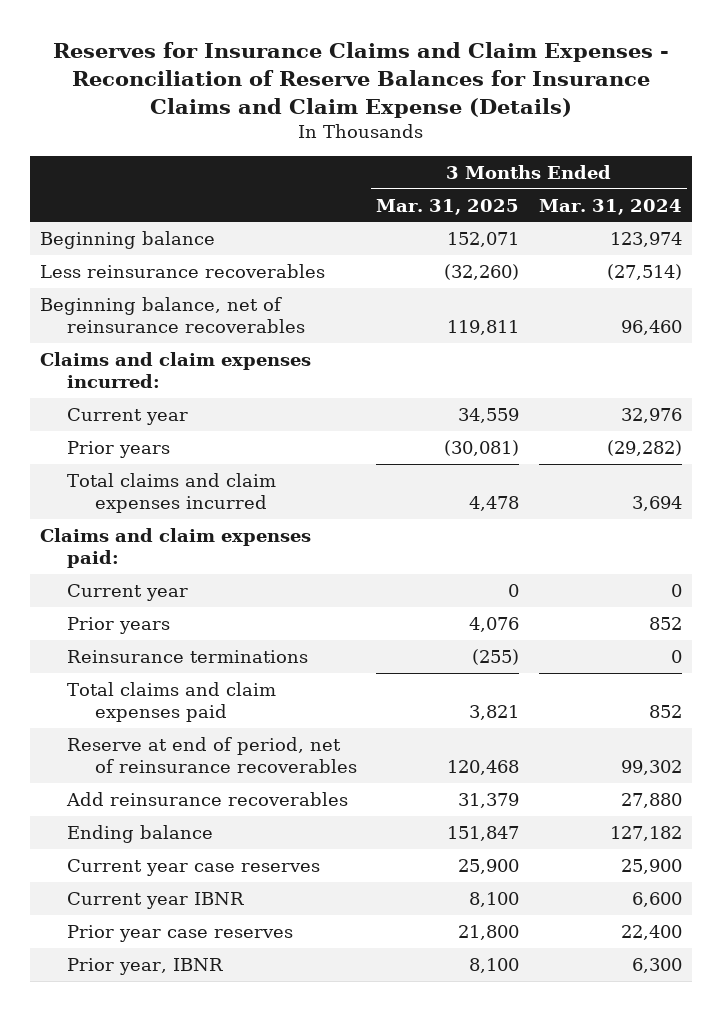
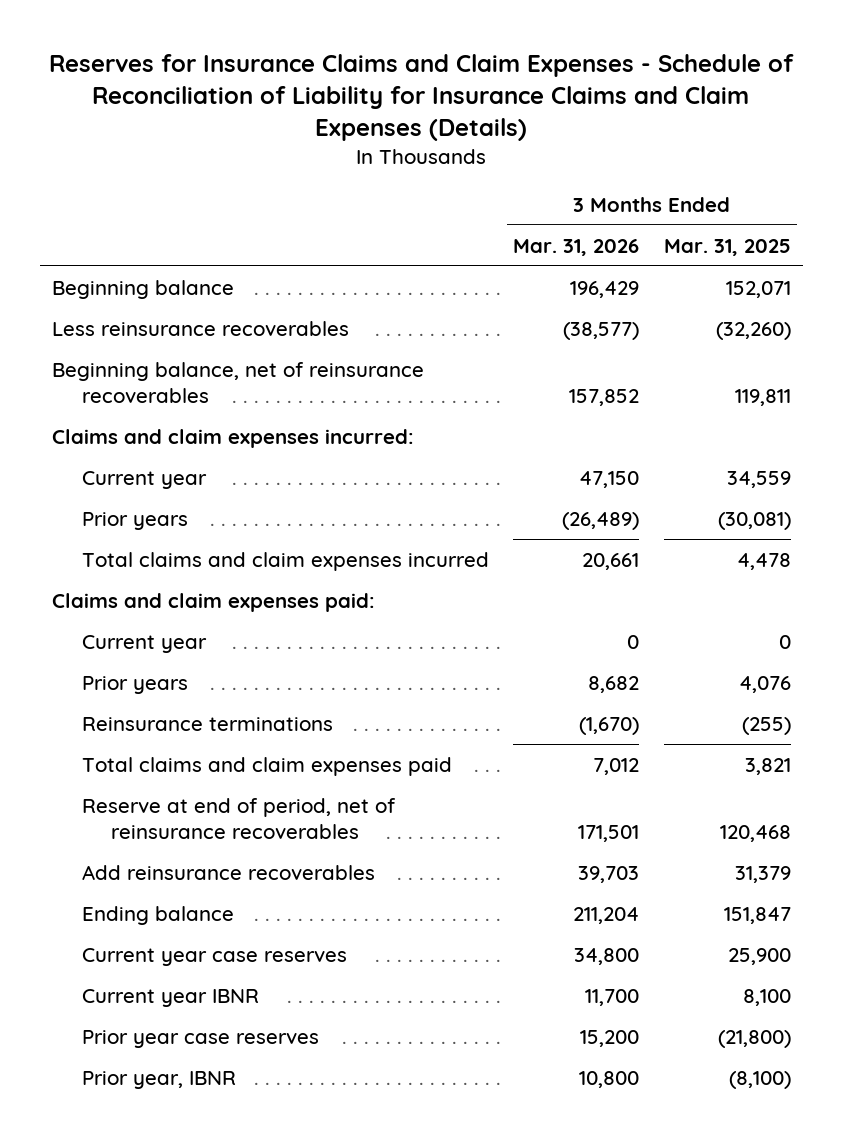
- Reserves for Insurance Claims and Claim Expenses - Reconciliation of Reserve Balances for Insurance Claims and Claim Expense (Details)
+ Reserves for Insurance Claims and Claim Expenses - Schedule of Reconciliation of Liability for Insurance Claims and Claim Expenses (Details)
- | 3 Months Ended Mar. 31, 2025 | 3 Months Ended Mar. 31, 2024
+ | 3 Months Ended Mar. 31, 2026 | 3 Months Ended Mar. 31, 2025
- Prior year case reserves | 21,800 | 22,400
- Prior year, IBNR | 8,100 | 6,300
+ Prior year case reserves | 15,200 | (21,800)
+ Prior year, IBNR | 10,800 | (8,100)

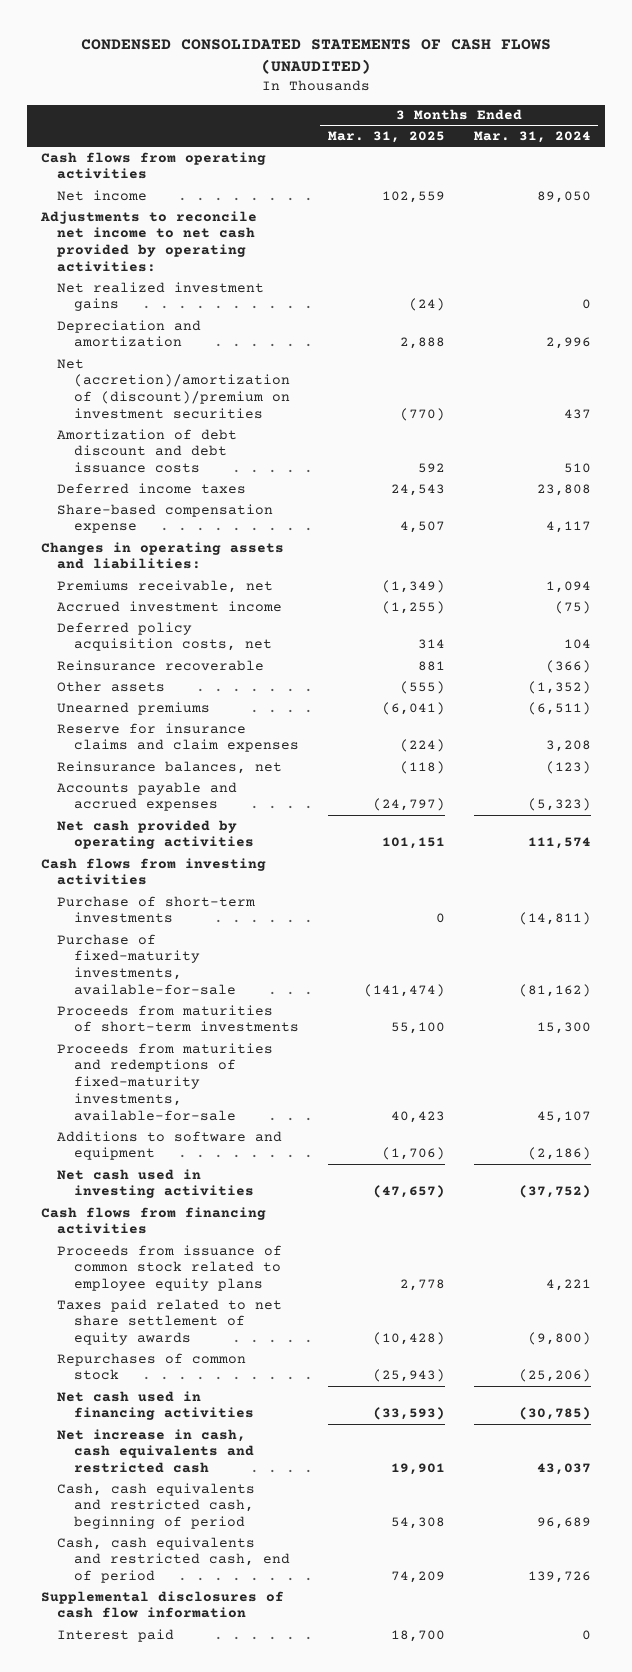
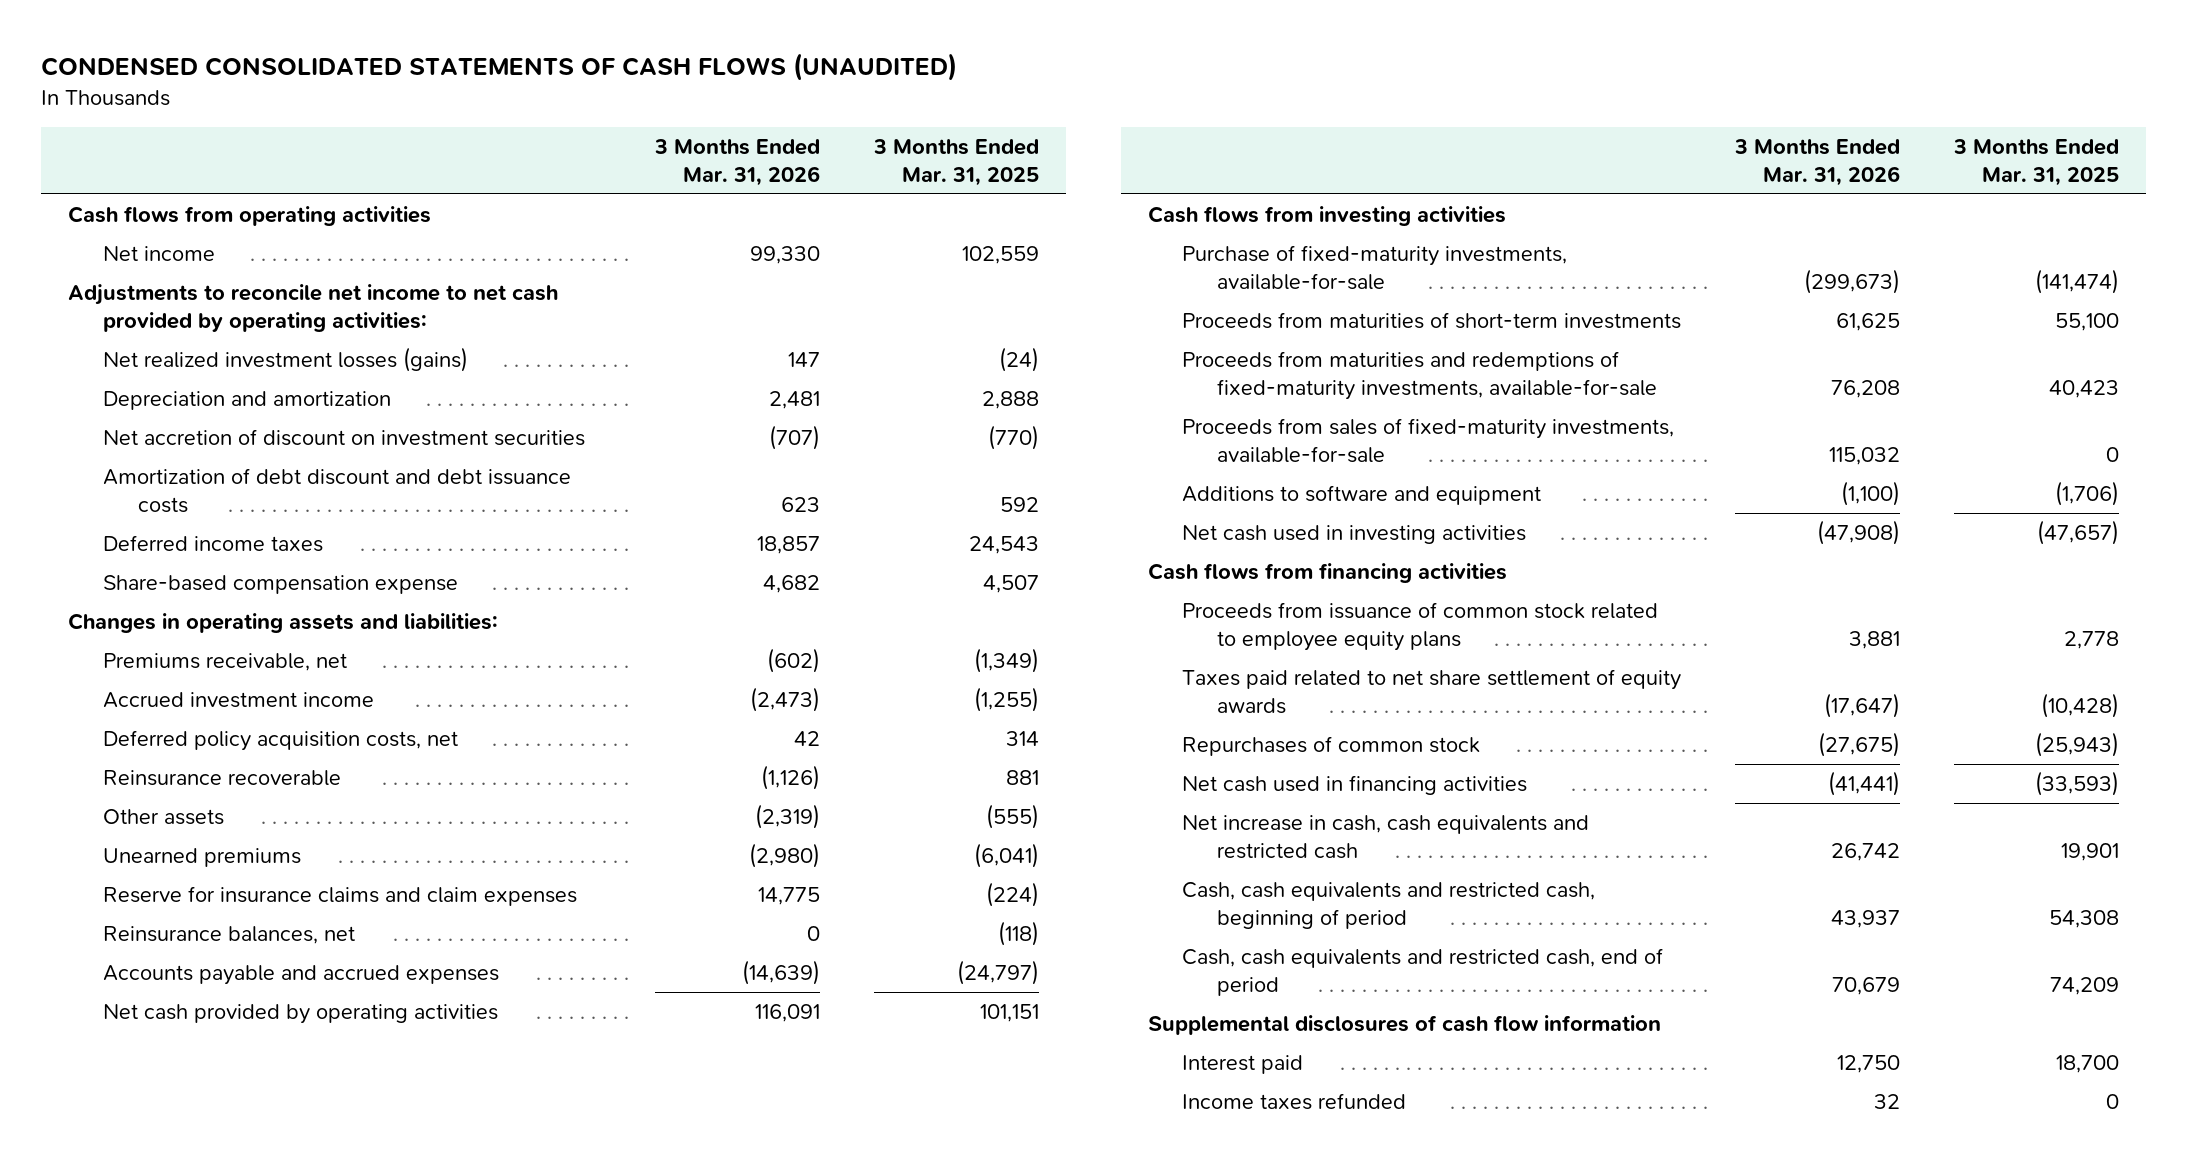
- | 3 Months Ended Mar. 31, 2025 | 3 Months Ended Mar. 31, 2024
+ | 3 Months Ended Mar. 31, 2026 | 3 Months Ended Mar. 31, 2025
- Net realized investment gains | (24) | 0
+ Net realized investment losses (gains) | 147 | (24)
- Net (accretion)/amortization of (discount)/premium on investment securities | (770) | 437
+ Net accretion of discount on investment securities | (707) | (770)
- Purchase of short-term investments | 0 | (14,811)
+ Proceeds from sales of fixed-maturity investments, available-for-sale | 115,032 | 0
+ Income taxes refunded | 32 | 0

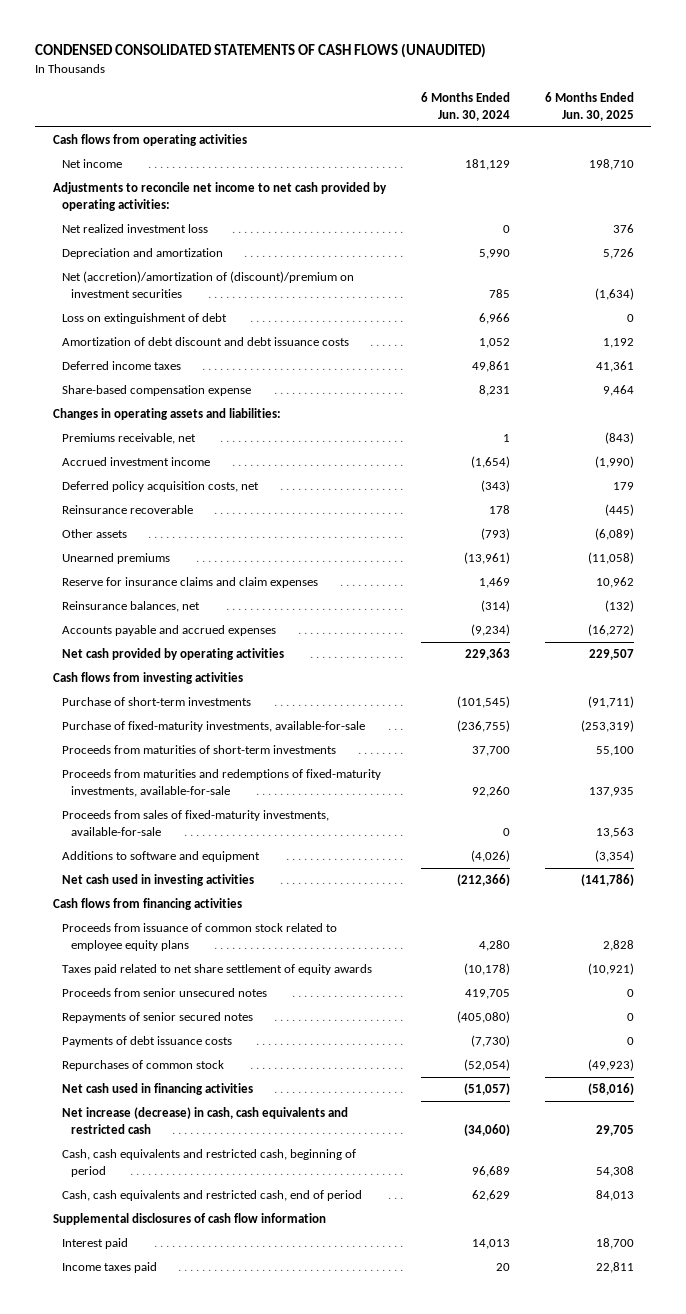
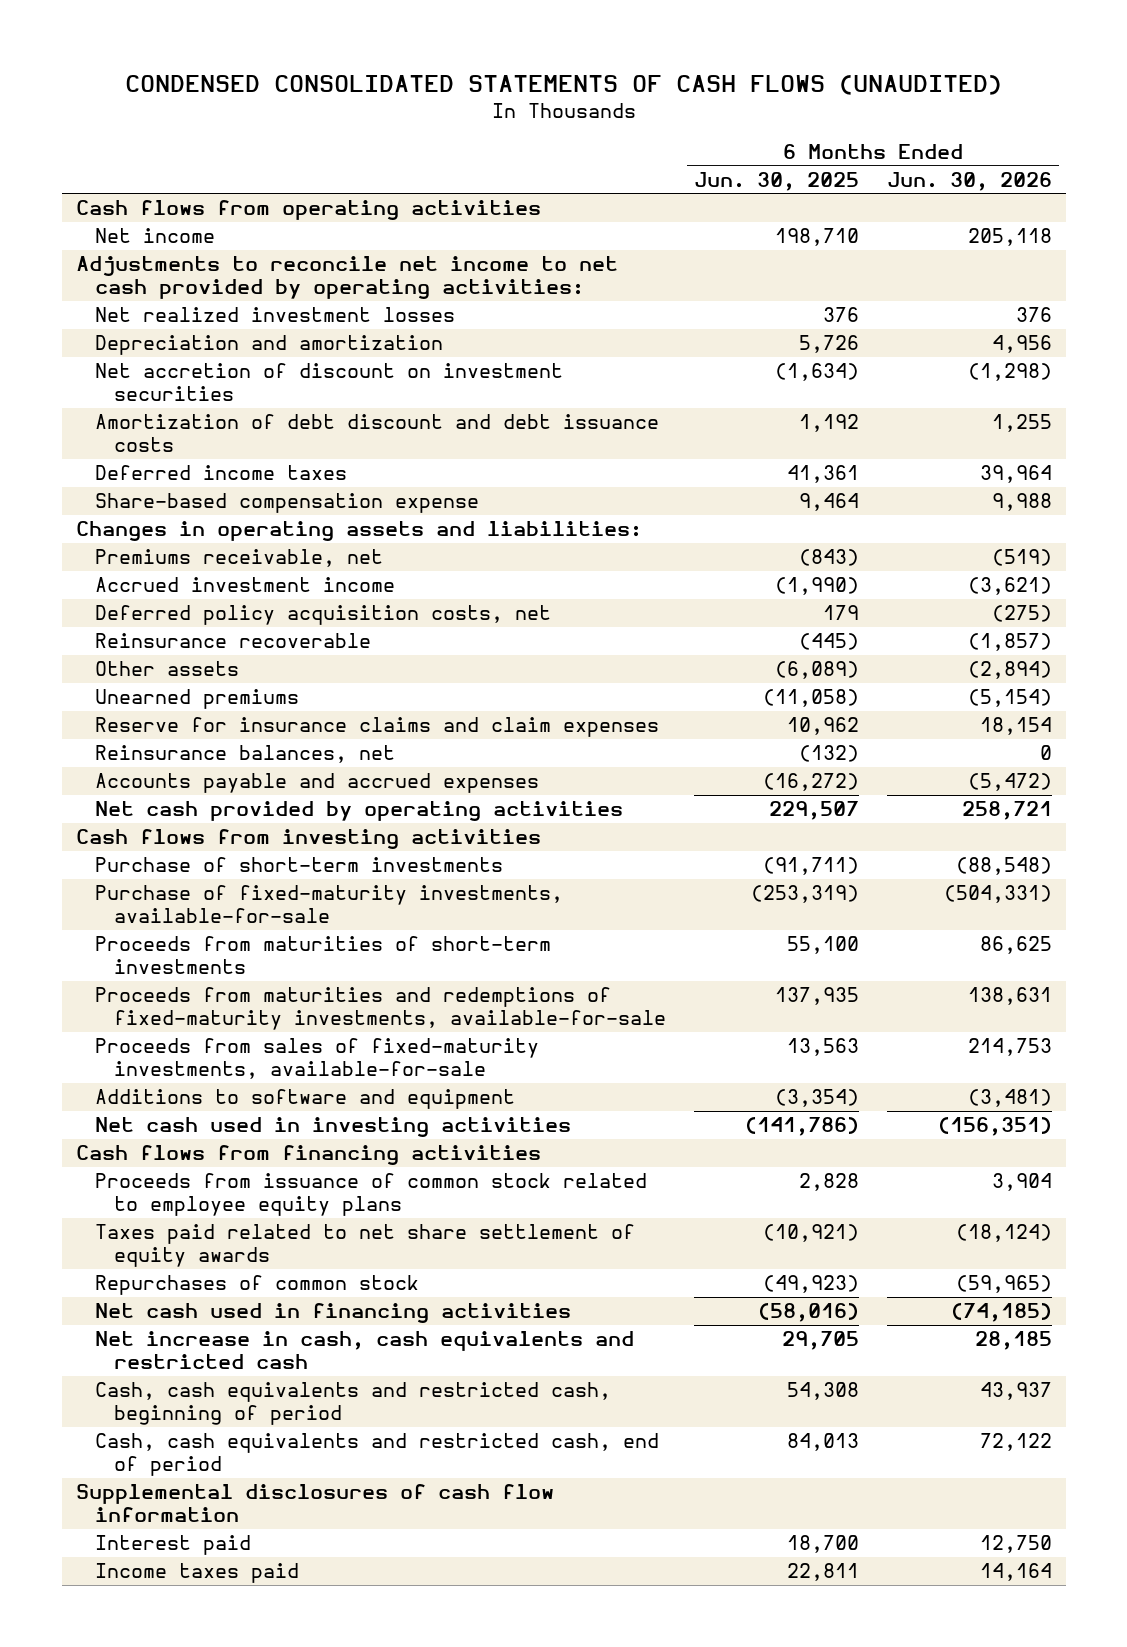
- | 6 Months Ended Jun. 30, 2024 | 6 Months Ended Jun. 30, 2025
+ | 6 Months Ended Jun. 30, 2025 | 6 Months Ended Jun. 30, 2026
- Net realized investment loss | 0 | 376
+ Net realized investment losses | 376 | 376
- Net (accretion)/amortization of (discount)/premium on investment securities | 785 | (1,634)
- Loss on extinguishment of debt | 6,966 | 0
+ Net accretion of discount on investment securities | (1,634) | (1,298)
- Proceeds from senior unsecured notes | 419,705 | 0
- Repayments of senior secured notes | (405,080) | 0
- Payments of debt issuance costs | (7,730) | 0
- Net increase (decrease) in cash, cash equivalents and restricted cash | (34,060) | 29,705
+ Net increase in cash, cash equivalents and restricted cash | 29,705 | 28,185

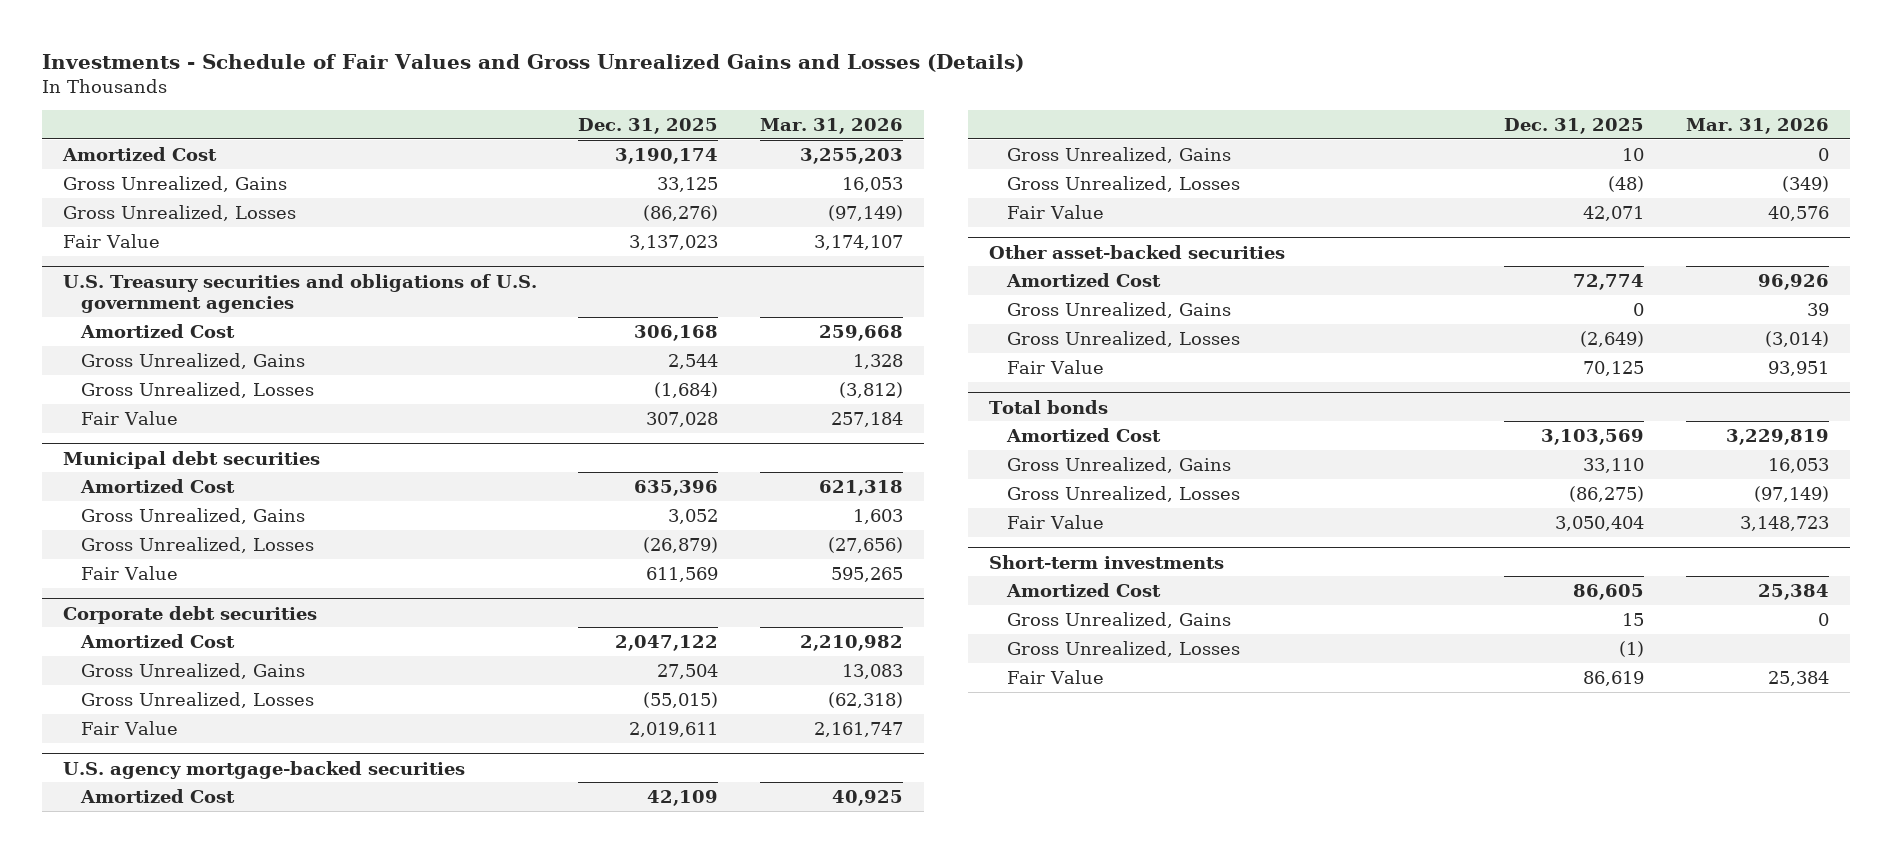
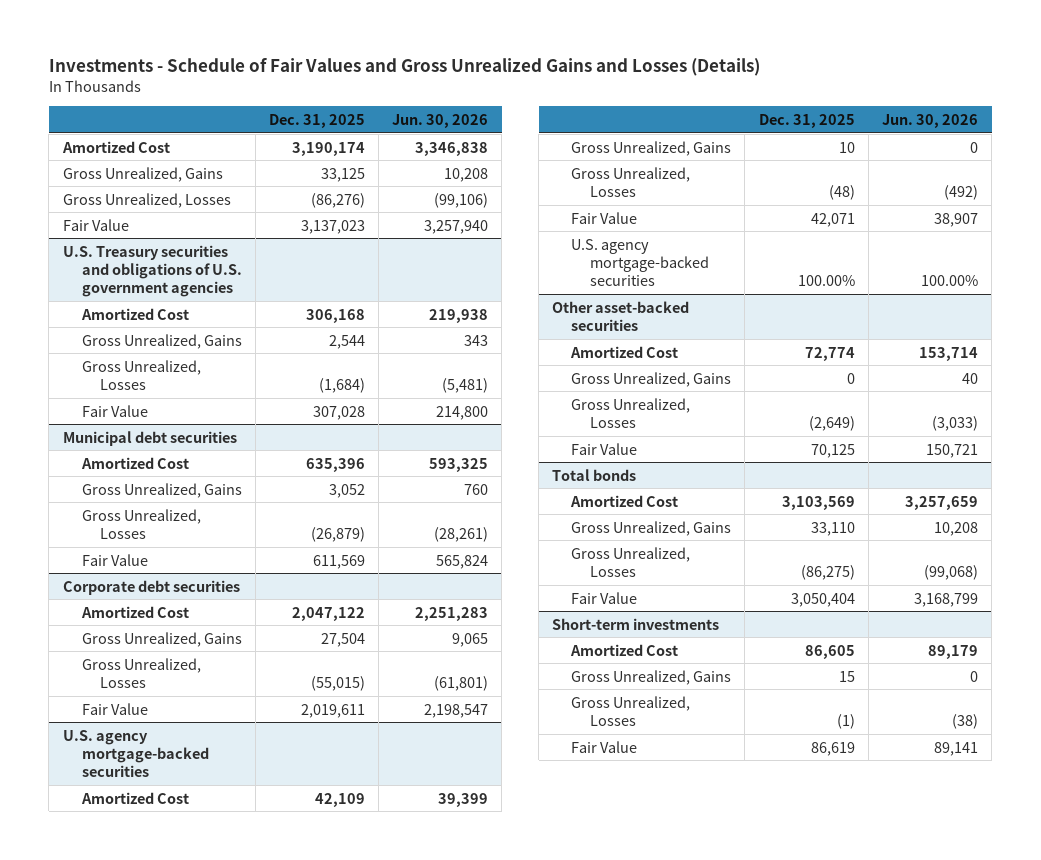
- | Dec. 31, 2025 | Mar. 31, 2026
+ | Dec. 31, 2025 | Jun. 30, 2026
@ U.S. agency mortgage-backed securities
+ U.S. agency mortgage-backed securities | 100.00% | 100.00%

